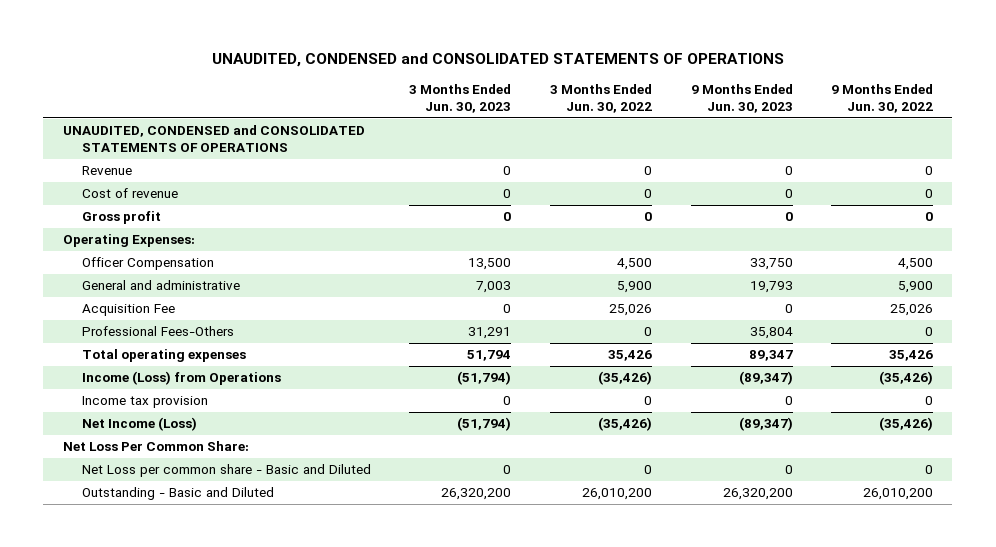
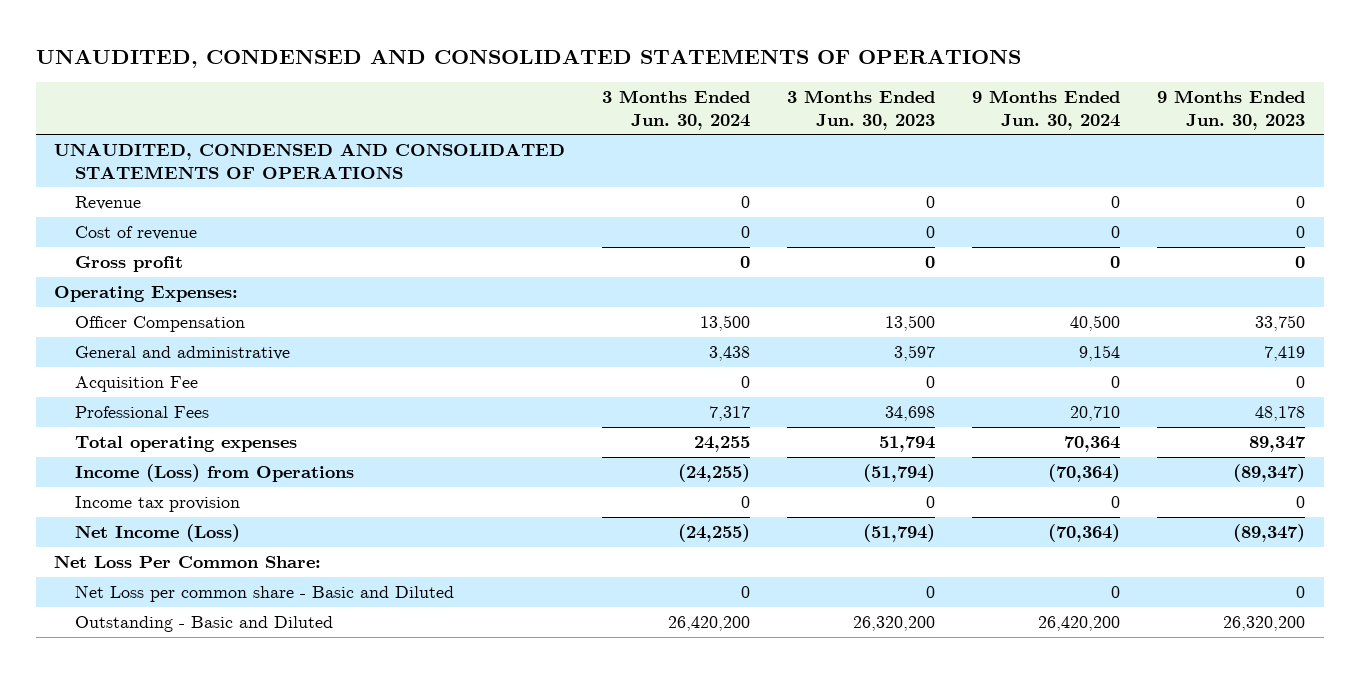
- UNAUDITED, CONDENSED and CONSOLIDATED STATEMENTS OF OPERATIONS
+ UNAUDITED, CONDENSED AND CONSOLIDATED STATEMENTS OF OPERATIONS
- | 3 Months Ended Jun. 30, 2023 | 3 Months Ended Jun. 30, 2022 | 9 Months Ended Jun. 30, 2023 | 9 Months Ended Jun. 30, 2022
+ | 3 Months Ended Jun. 30, 2024 | 3 Months Ended Jun. 30, 2023 | 9 Months Ended Jun. 30, 2024 | 9 Months Ended Jun. 30, 2023
- UNAUDITED, CONDENSED and CONSOLIDATED STATEMENTS OF OPERATIONS
+ UNAUDITED, CONDENSED AND CONSOLIDATED STATEMENTS OF OPERATIONS
- General and administrative | 7,003 | 5,900 | 19,793 | 5,900
+ General and administrative | 3,438 | 3,597 | 9,154 | 7,419
- Professional Fees-Others | 31,291 | 0 | 35,804 | 0
+ Professional Fees | 7,317 | 34,698 | 20,710 | 48,178

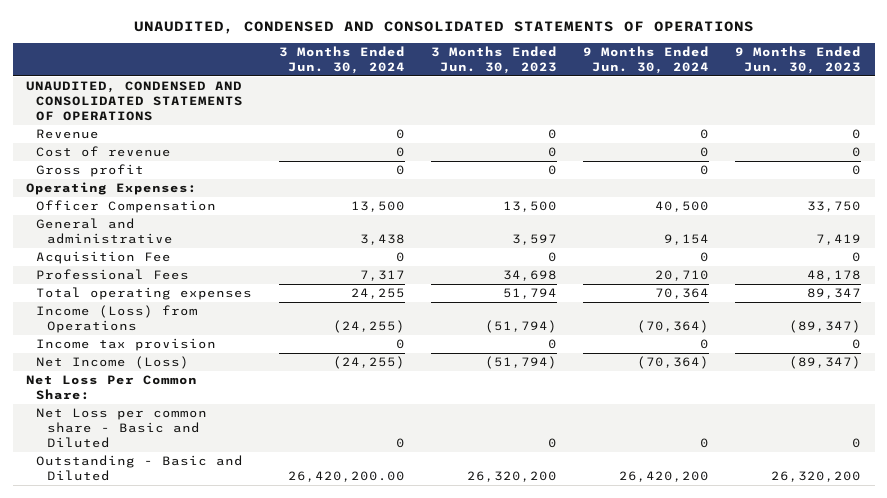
- Outstanding - Basic and Diluted | 26,420,200 | 26,320,200 | 26,420,200 | 26,320,200
+ Outstanding - Basic and Diluted | 26,420,200.00 | 26,320,200 | 26,420,200 | 26,320,200

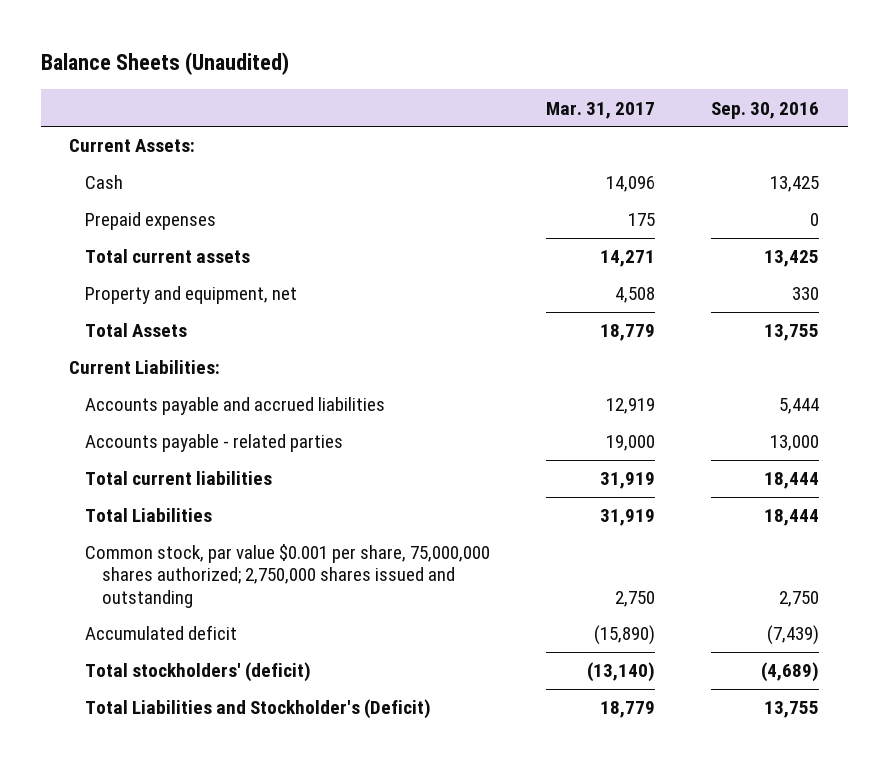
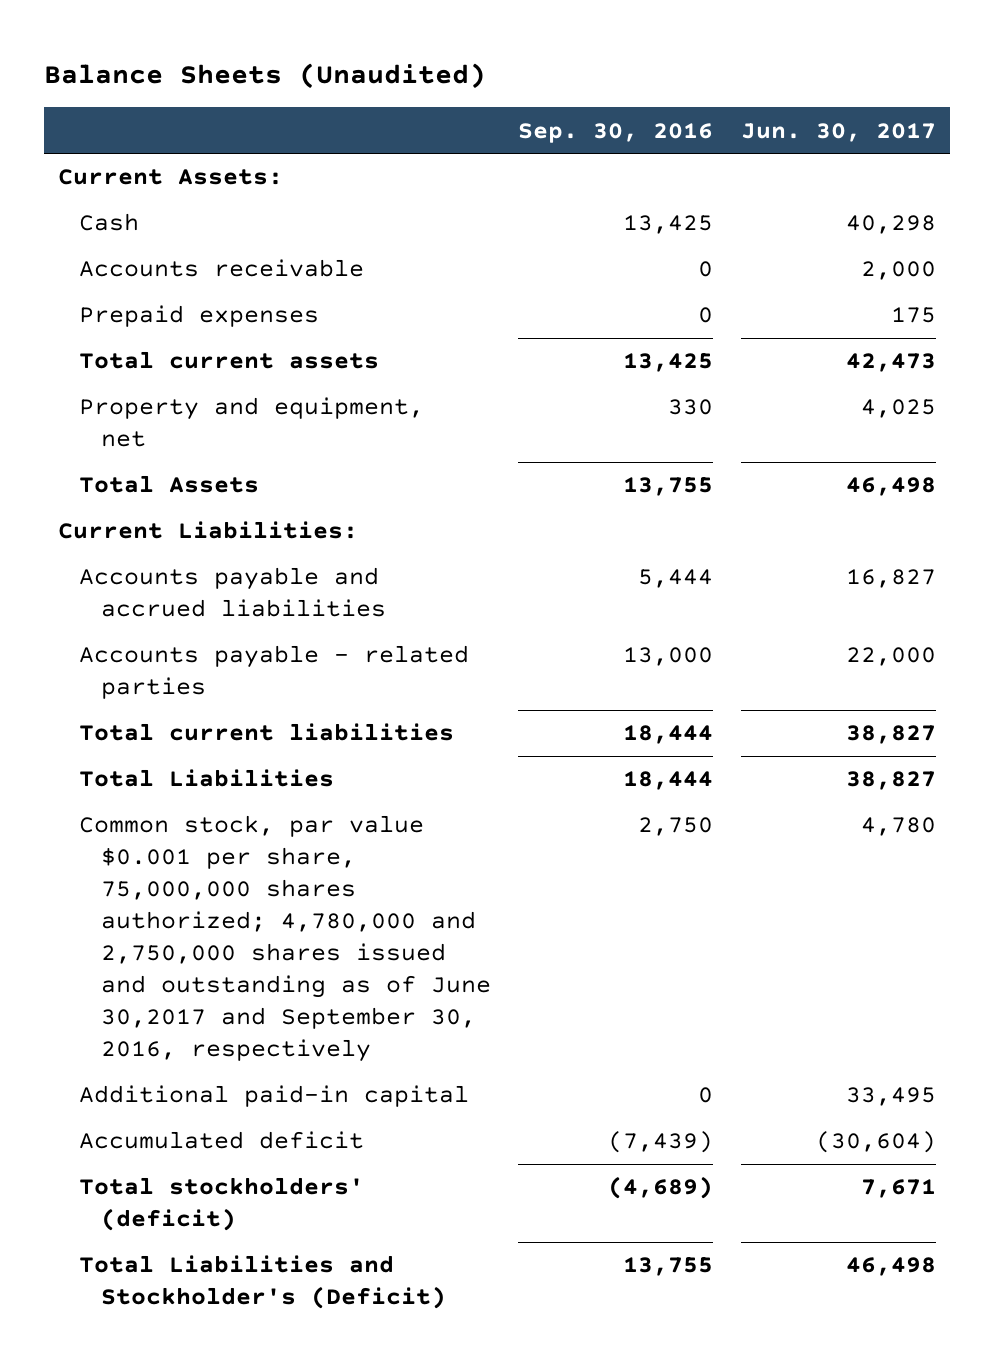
- | Mar. 31, 2017 | Sep. 30, 2016
+ | Sep. 30, 2016 | Jun. 30, 2017
+ Accounts receivable | 0 | 2,000
- Common stock, par value $0.001 per share, 75,000,000 shares authorized; 2,750,000 shares issued and outstanding | 2,750 | 2,750
+ Common stock, par value $0.001 per share, 75,000,000 shares authorized; 4,780,000 and 2,750,000 shares issued and outstanding as of June 30,2017 and September 30, 2016, respectively | 2,750 | 4,780
+ Additional paid-in capital | 0 | 33,495

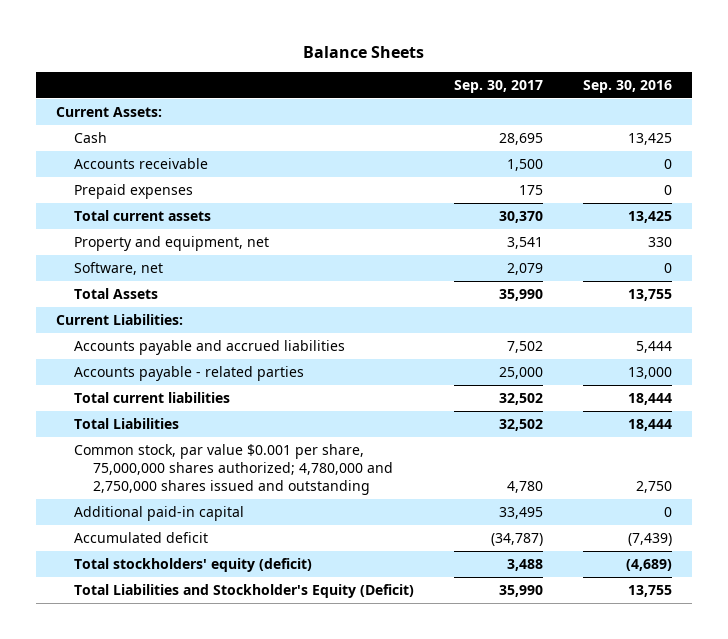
- Balance Sheets (Unaudited)
+ Balance Sheets
- | Sep. 30, 2016 | Jun. 30, 2017
+ | Sep. 30, 2017 | Sep. 30, 2016
+ Software, net | 2,079 | 0
- Common stock, par value $0.001 per share, 75,000,000 shares authorized; 4,780,000 and 2,750,000 shares issued and outstanding as of June 30,2017 and September 30, 2016, respectively | 2,750 | 4,780
+ Common stock, par value $0.001 per share, 75,000,000 shares authorized; 4,780,000 and 2,750,000 shares issued and outstanding | 4,780 | 2,750
- Total stockholders' (deficit) | (4,689) | 7,671
- Total Liabilities and Stockholder's (Deficit) | 13,755 | 46,498
+ Total stockholders' equity (deficit) | 3,488 | (4,689)
+ Total Liabilities and Stockholder's Equity (Deficit) | 35,990 | 13,755

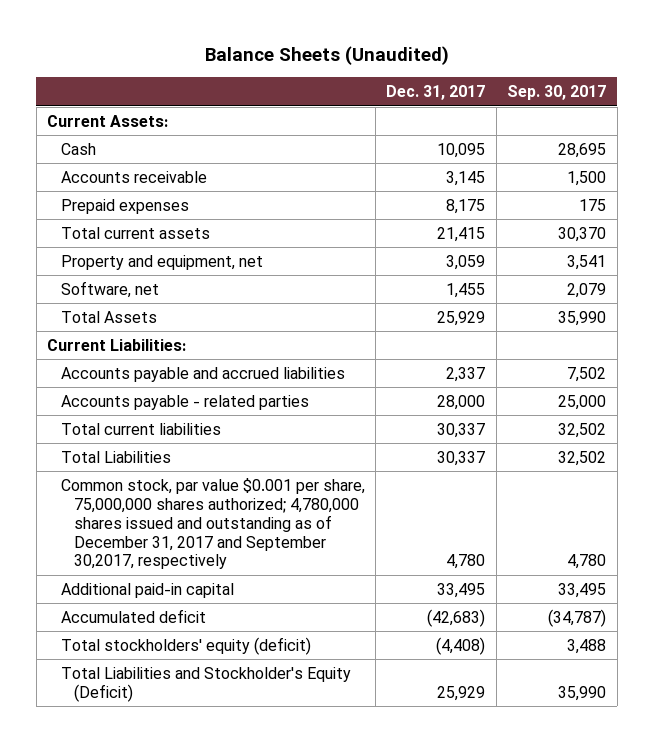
- Balance Sheets
+ Balance Sheets (Unaudited)
- | Sep. 30, 2017 | Sep. 30, 2016
+ | Dec. 31, 2017 | Sep. 30, 2017
- Common stock, par value $0.001 per share, 75,000,000 shares authorized; 4,780,000 and 2,750,000 shares issued and outstanding | 4,780 | 2,750
+ Common stock, par value $0.001 per share, 75,000,000 shares authorized; 4,780,000 shares issued and outstanding as of December 31, 2017 and September 30,2017, respectively | 4,780 | 4,780

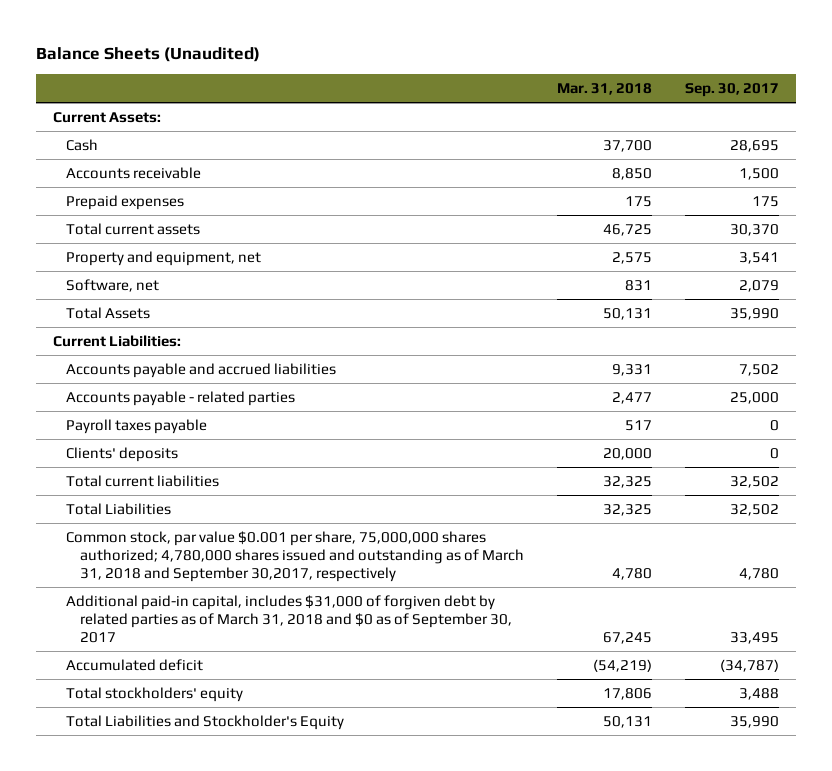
- | Dec. 31, 2017 | Sep. 30, 2017
+ | Mar. 31, 2018 | Sep. 30, 2017
+ Payroll taxes payable | 517 | 0
+ Clients' deposits | 20,000 | 0
- Common stock, par value $0.001 per share, 75,000,000 shares authorized; 4,780,000 shares issued and outstanding as of December 31, 2017 and September 30,2017, respectively | 4,780 | 4,780
- Additional paid-in capital | 33,495 | 33,495
+ Common stock, par value $0.001 per share, 75,000,000 shares authorized; 4,780,000 shares issued and outstanding as of March 31, 2018 and September 30,2017, respectively | 4,780 | 4,780
+ Additional paid-in capital, includes $31,000 of forgiven debt by related parties as of March 31, 2018 and $0 as of September 30, 2017 | 67,245 | 33,495
- Total stockholders' equity (deficit) | (4,408) | 3,488
- Total Liabilities and Stockholder's Equity (Deficit) | 25,929 | 35,990
+ Total stockholders' equity | 17,806 | 3,488
+ Total Liabilities and Stockholder's Equity | 50,131 | 35,990

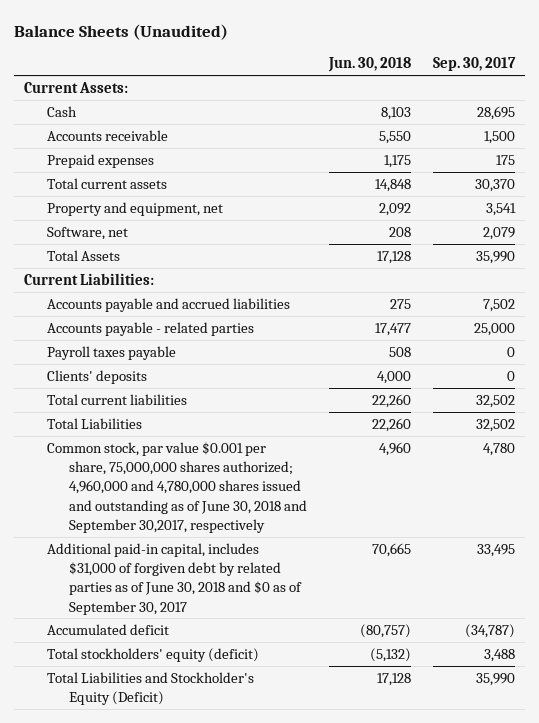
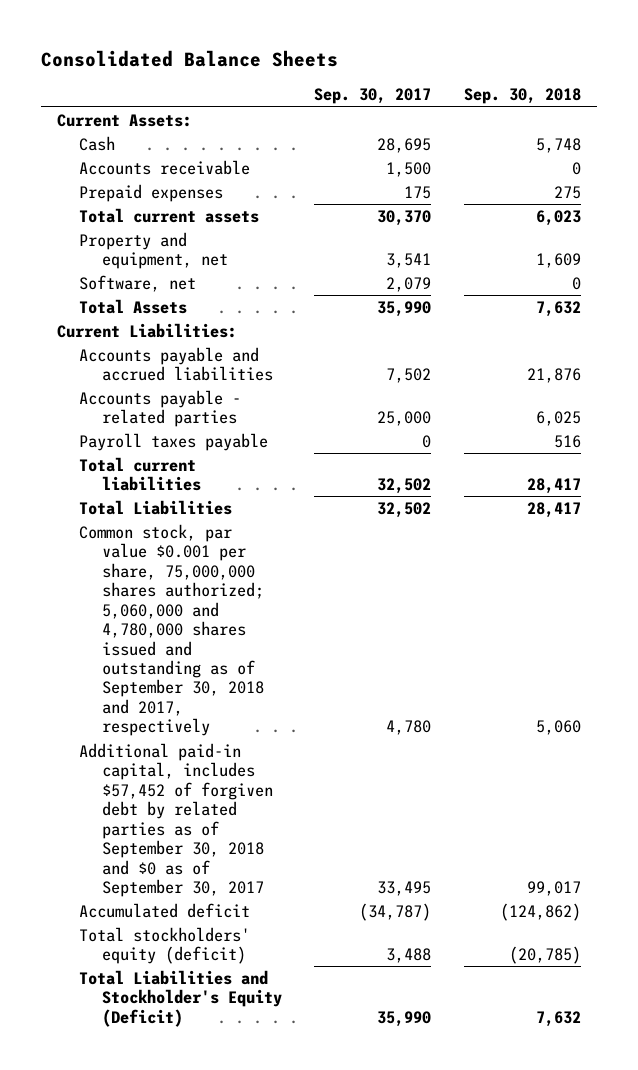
- Balance Sheets (Unaudited)
+ Consolidated Balance Sheets
- | Jun. 30, 2018 | Sep. 30, 2017
+ | Sep. 30, 2017 | Sep. 30, 2018
- Clients' deposits | 4,000 | 0
- Common stock, par value $0.001 per share, 75,000,000 shares authorized; 4,960,000 and 4,780,000 shares issued and outstanding as of June 30, 2018 and September 30,2017, respectively | 4,960 | 4,780
- Additional paid-in capital, includes $31,000 of forgiven debt by related parties as of June 30, 2018 and $0 as of September 30, 2017 | 70,665 | 33,495
+ Common stock, par value $0.001 per share, 75,000,000 shares authorized; 5,060,000 and 4,780,000 shares issued and outstanding as of September 30, 2018 and 2017, respectively | 4,780 | 5,060
+ Additional paid-in capital, includes $57,452 of forgiven debt by related parties as of September 30, 2018 and $0 as of September 30, 2017 | 33,495 | 99,017

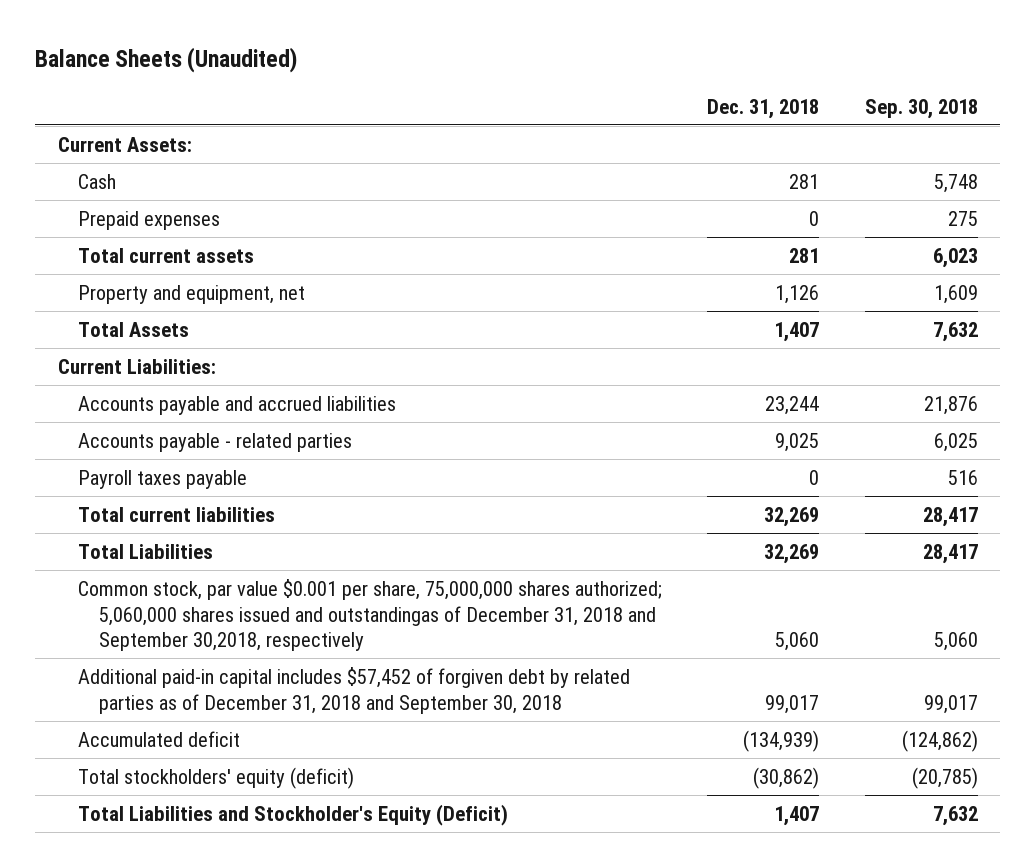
- Consolidated Balance Sheets
+ Balance Sheets (Unaudited)
- | Sep. 30, 2017 | Sep. 30, 2018
+ | Dec. 31, 2018 | Sep. 30, 2018
- Accounts receivable | 1,500 | 0
- Software, net | 2,079 | 0
- Common stock, par value $0.001 per share, 75,000,000 shares authorized; 5,060,000 and 4,780,000 shares issued and outstanding as of September 30, 2018 and 2017, respectively | 4,780 | 5,060
- Additional paid-in capital, includes $57,452 of forgiven debt by related parties as of September 30, 2018 and $0 as of September 30, 2017 | 33,495 | 99,017
+ Common stock, par value $0.001 per share, 75,000,000 shares authorized; 5,060,000 shares issued and outstandingas of December 31, 2018 and September 30,2018, respectively | 5,060 | 5,060
+ Additional paid-in capital includes $57,452 of forgiven debt by related parties as of December 31, 2018 and September 30, 2018 | 99,017 | 99,017

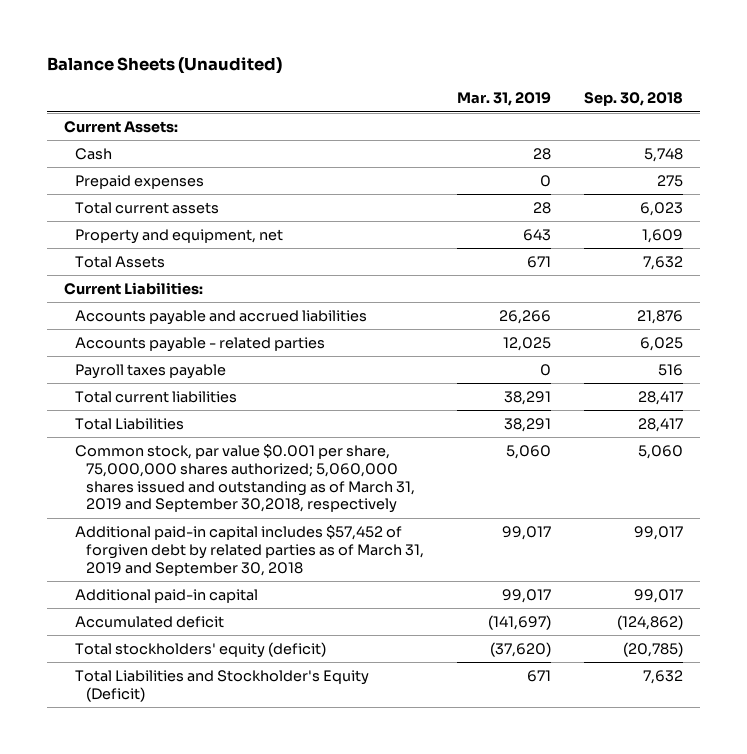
- | Dec. 31, 2018 | Sep. 30, 2018
+ | Mar. 31, 2019 | Sep. 30, 2018
- Common stock, par value $0.001 per share, 75,000,000 shares authorized; 5,060,000 shares issued and outstandingas of December 31, 2018 and September 30,2018, respectively | 5,060 | 5,060
- Additional paid-in capital includes $57,452 of forgiven debt by related parties as of December 31, 2018 and September 30, 2018 | 99,017 | 99,017
+ Common stock, par value $0.001 per share, 75,000,000 shares authorized; 5,060,000 shares issued and outstanding as of March 31, 2019 and September 30,2018, respectively | 5,060 | 5,060
+ Additional paid-in capital includes $57,452 of forgiven debt by related parties as of March 31, 2019 and September 30, 2018 | 99,017 | 99,017
+ Additional paid-in capital | 99,017 | 99,017

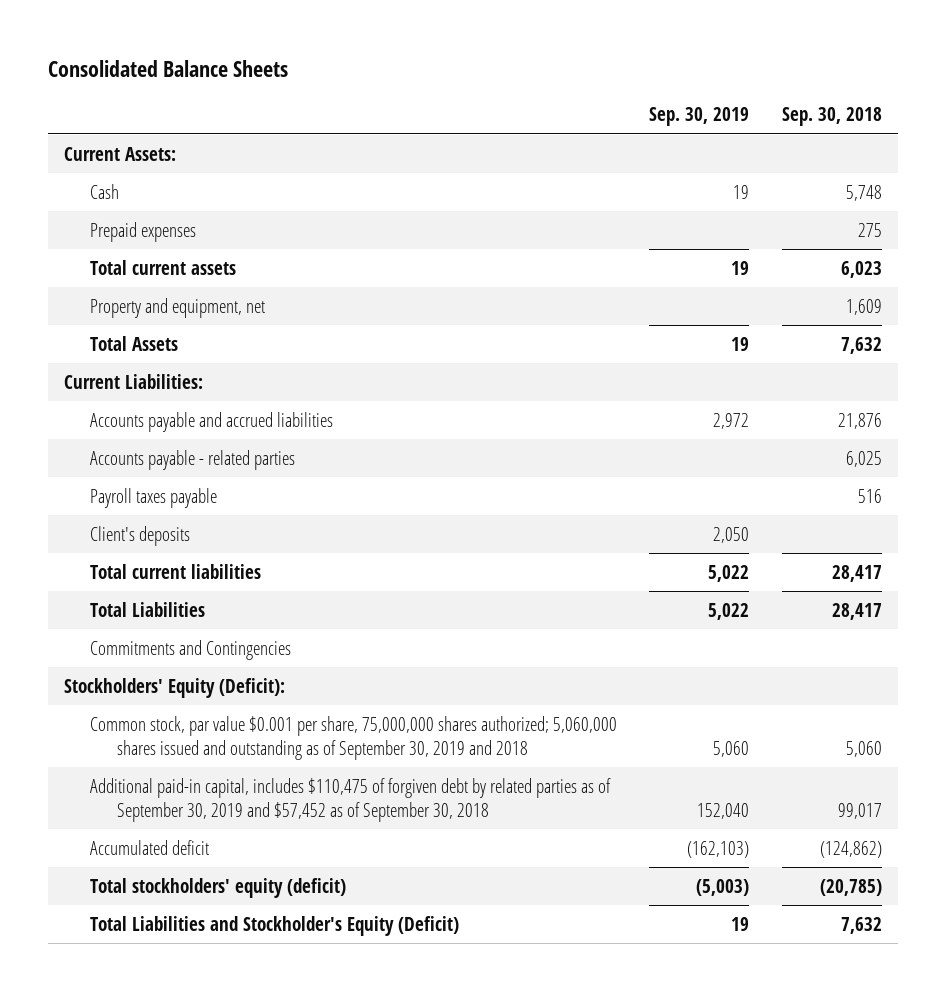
- Balance Sheets (Unaudited)
+ Consolidated Balance Sheets
- | Mar. 31, 2019 | Sep. 30, 2018
+ | Sep. 30, 2019 | Sep. 30, 2018
+ Client's deposits | 2,050 |
- Common stock, par value $0.001 per share, 75,000,000 shares authorized; 5,060,000 shares issued and outstanding as of March 31, 2019 and September 30,2018, respectively | 5,060 | 5,060
- Additional paid-in capital includes $57,452 of forgiven debt by related parties as of March 31, 2019 and September 30, 2018 | 99,017 | 99,017
- Additional paid-in capital | 99,017 | 99,017
+ Commitments and Contingencies
+ Stockholders' Equity (Deficit):
+ Common stock, par value $0.001 per share, 75,000,000 shares authorized; 5,060,000 shares issued and outstanding as of September 30, 2019 and 2018 | 5,060 | 5,060
+ Additional paid-in capital, includes $110,475 of forgiven debt by related parties as of September 30, 2019 and $57,452 as of September 30, 2018 | 152,040 | 99,017

